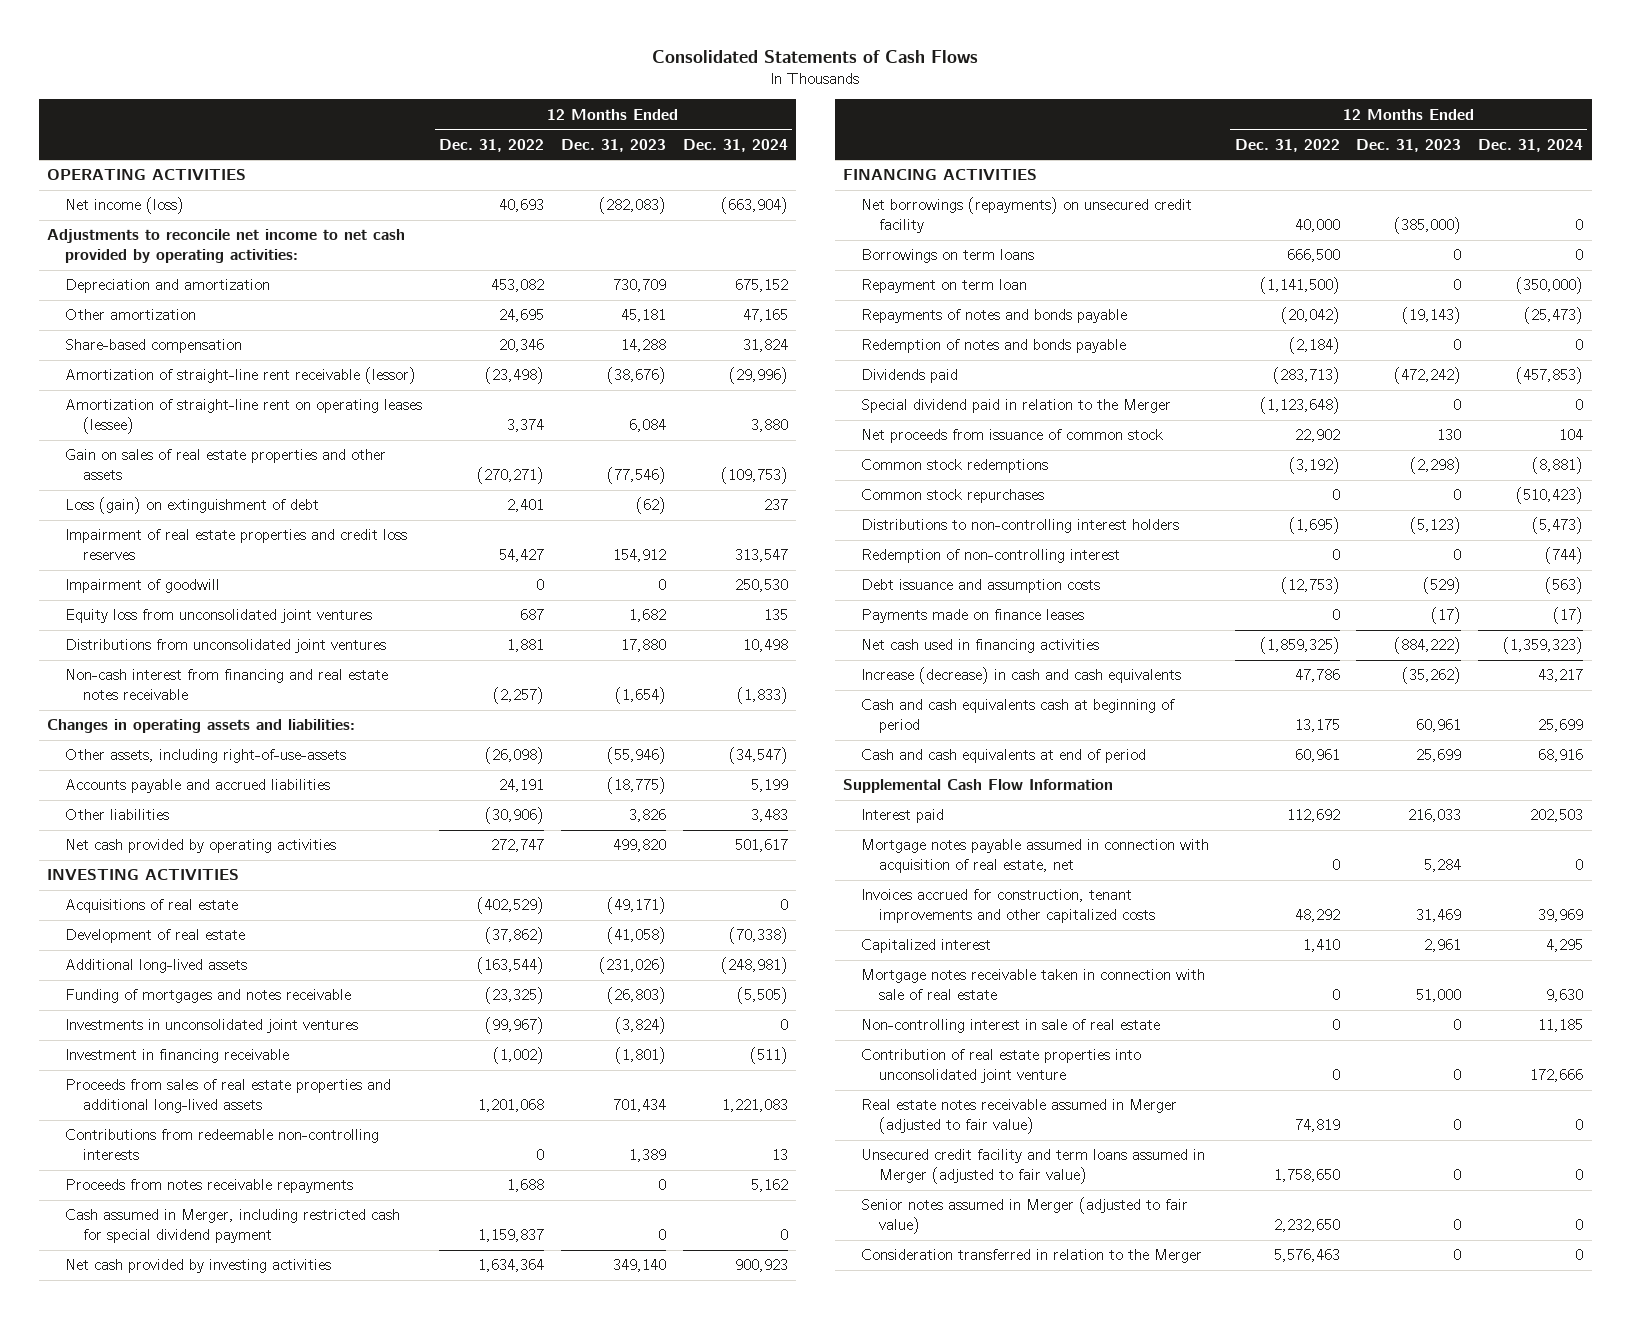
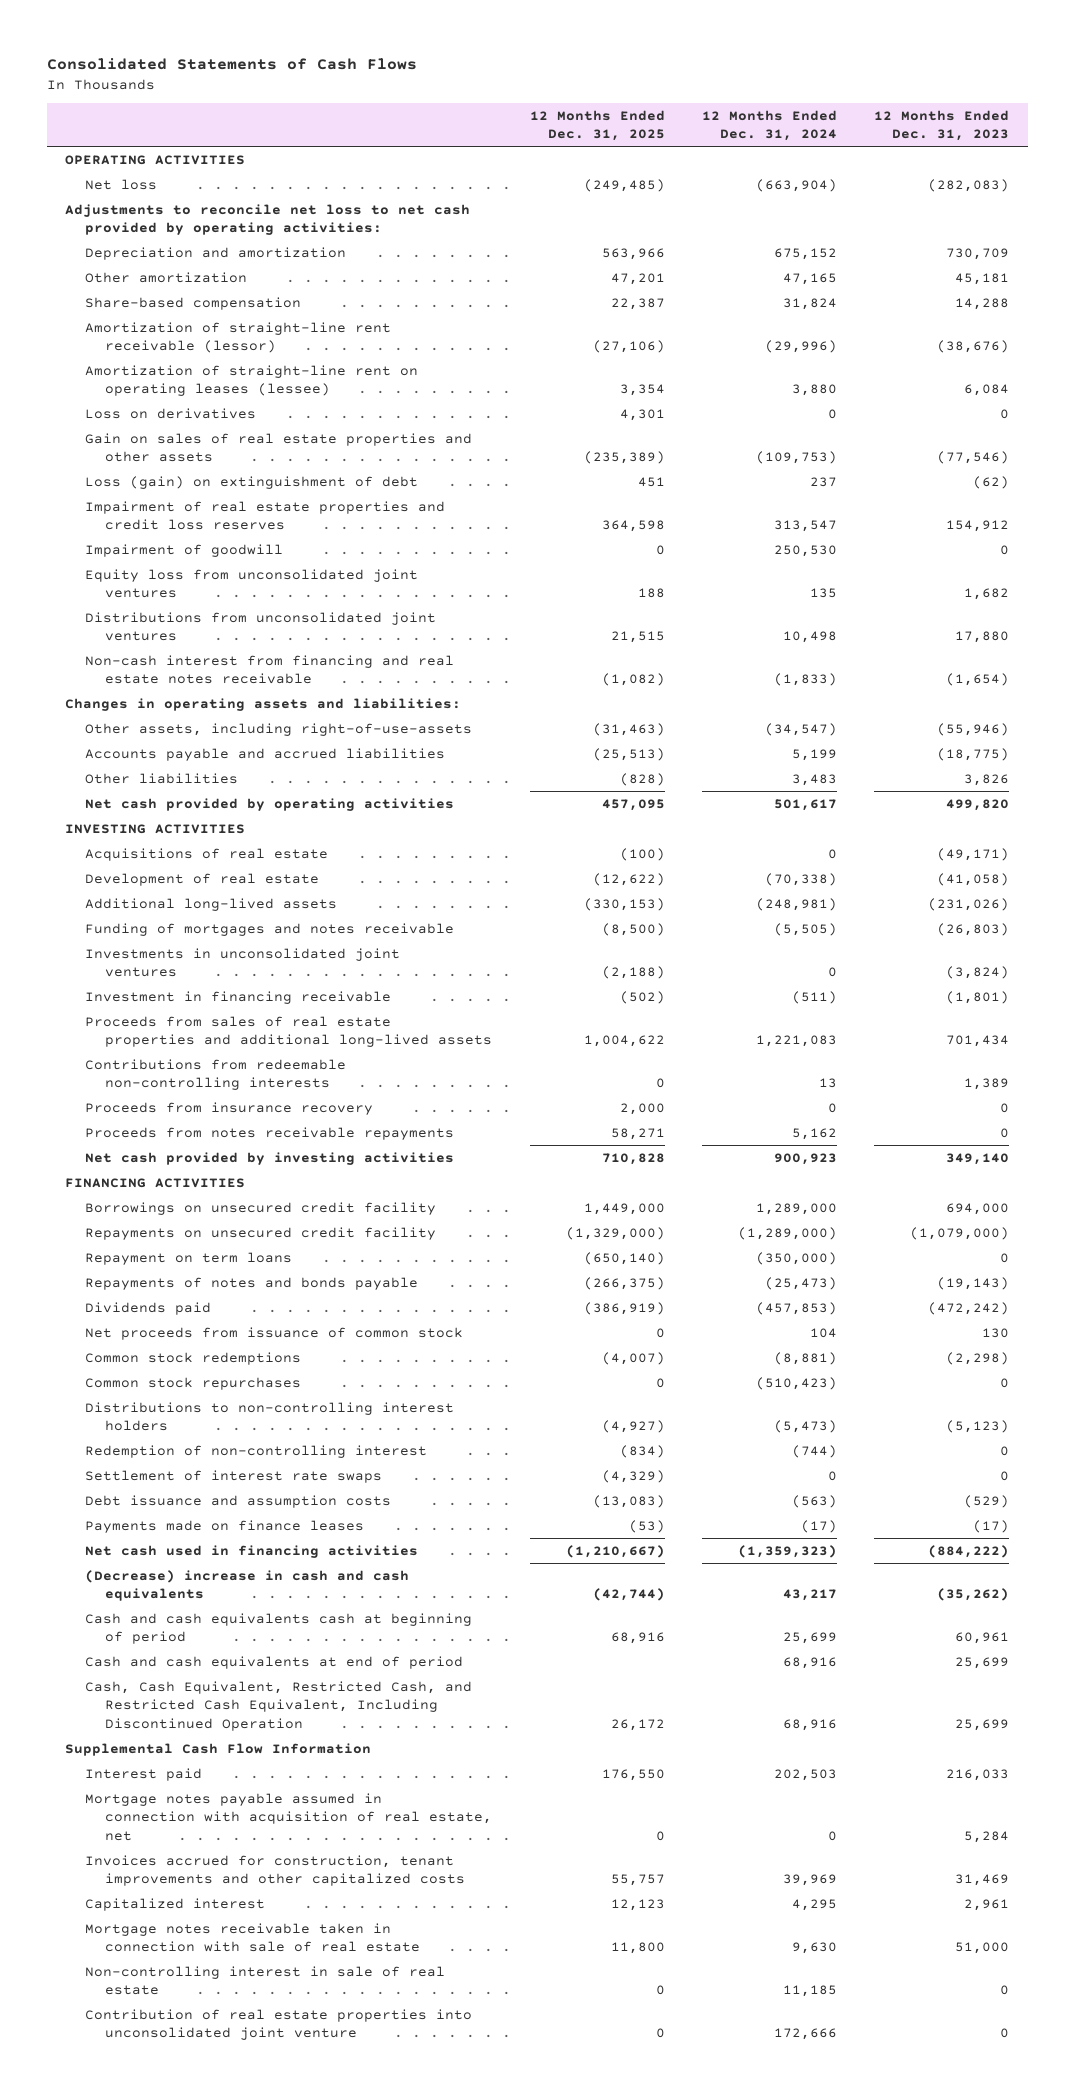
- | 12 Months Ended Dec. 31, 2022 | 12 Months Ended Dec. 31, 2023 | 12 Months Ended Dec. 31, 2024
+ | 12 Months Ended Dec. 31, 2025 | 12 Months Ended Dec. 31, 2024 | 12 Months Ended Dec. 31, 2023
- Net income (loss) | 40,693 | (282,083) | (663,904)
- Adjustments to reconcile net income to net cash provided by operating activities:
+ Net loss | (249,485) | (663,904) | (282,083)
+ Adjustments to reconcile net loss to net cash provided by operating activities:
+ Loss on derivatives | 4,301 | 0 | 0
+ Proceeds from insurance recovery | 2,000 | 0 | 0
- Cash assumed in Merger, including restricted cash for special dividend payment | 1,159,837 | 0 | 0
- Net borrowings (repayments) on unsecured credit facility | 40,000 | (385,000) | 0
- Borrowings on term loans | 666,500 | 0 | 0
- Repayment on term loan | (1,141,500) | 0 | (350,000)
+ Borrowings on unsecured credit facility | 1,449,000 | 1,289,000 | 694,000
+ Repayments on unsecured credit facility | (1,329,000) | (1,289,000) | (1,079,000)
+ Repayment on term loans | (650,140) | (350,000) | 0
- Redemption of notes and bonds payable | (2,184) | 0 | 0
- Special dividend paid in relation to the Merger | (1,123,648) | 0 | 0
+ Settlement of interest rate swaps | (4,329) | 0 | 0
- Increase (decrease) in cash and cash equivalents | 47,786 | (35,262) | 43,217
+ (Decrease) increase in cash and cash equivalents | (42,744) | 43,217 | (35,262)
+ Cash, Cash Equivalent, Restricted Cash, and Restricted Cash Equivalent, Including Discontinued Operation | 26,172 | 68,916 | 25,699
- Real estate notes receivable assumed in Merger (adjusted to fair value) | 74,819 | 0 | 0
- Unsecured credit facility and term loans assumed in Merger (adjusted to fair value) | 1,758,650 | 0 | 0
- Senior notes assumed in Merger (adjusted to fair value) | 2,232,650 | 0 | 0
- Consideration transferred in relation to the Merger | 5,576,463 | 0 | 0

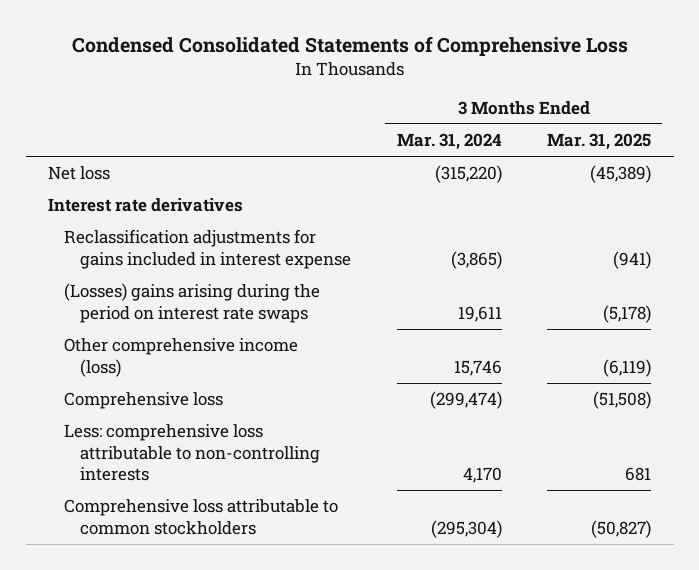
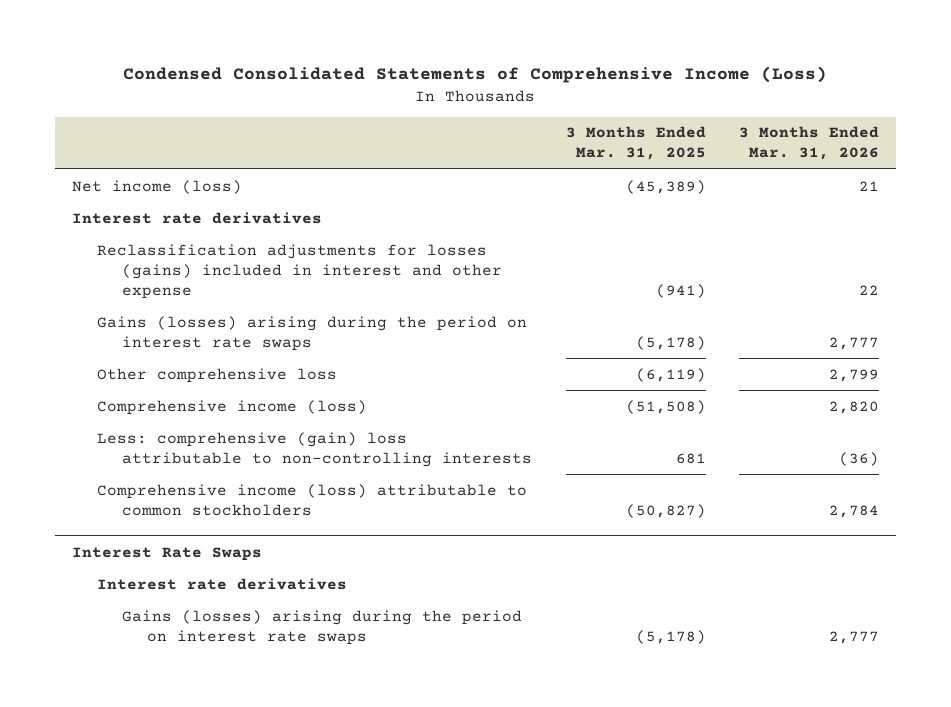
- Condensed Consolidated Statements of Comprehensive Loss
+ Condensed Consolidated Statements of Comprehensive Income (Loss)
- | 3 Months Ended Mar. 31, 2024 | 3 Months Ended Mar. 31, 2025
+ | 3 Months Ended Mar. 31, 2025 | 3 Months Ended Mar. 31, 2026
- Net loss | (315,220) | (45,389)
+ Net income (loss) | (45,389) | 21
- Reclassification adjustments for gains included in interest expense | (3,865) | (941)
- (Losses) gains arising during the period on interest rate swaps | 19,611 | (5,178)
- Other comprehensive income (loss) | 15,746 | (6,119)
- Comprehensive loss | (299,474) | (51,508)
- Less: comprehensive loss attributable to non-controlling interests | 4,170 | 681
- Comprehensive loss attributable to common stockholders | (295,304) | (50,827)
+ Reclassification adjustments for losses (gains) included in interest and other expense | (941) | 22
+ Gains (losses) arising during the period on interest rate swaps | (5,178) | 2,777
+ Other comprehensive loss | (6,119) | 2,799
+ Comprehensive income (loss) | (51,508) | 2,820
+ Less: comprehensive (gain) loss attributable to non-controlling interests | 681 | (36)
+ Comprehensive income (loss) attributable to common stockholders | (50,827) | 2,784
+ Interest Rate Swaps
+ Interest rate derivatives
+ Gains (losses) arising during the period on interest rate swaps | (5,178) | 2,777

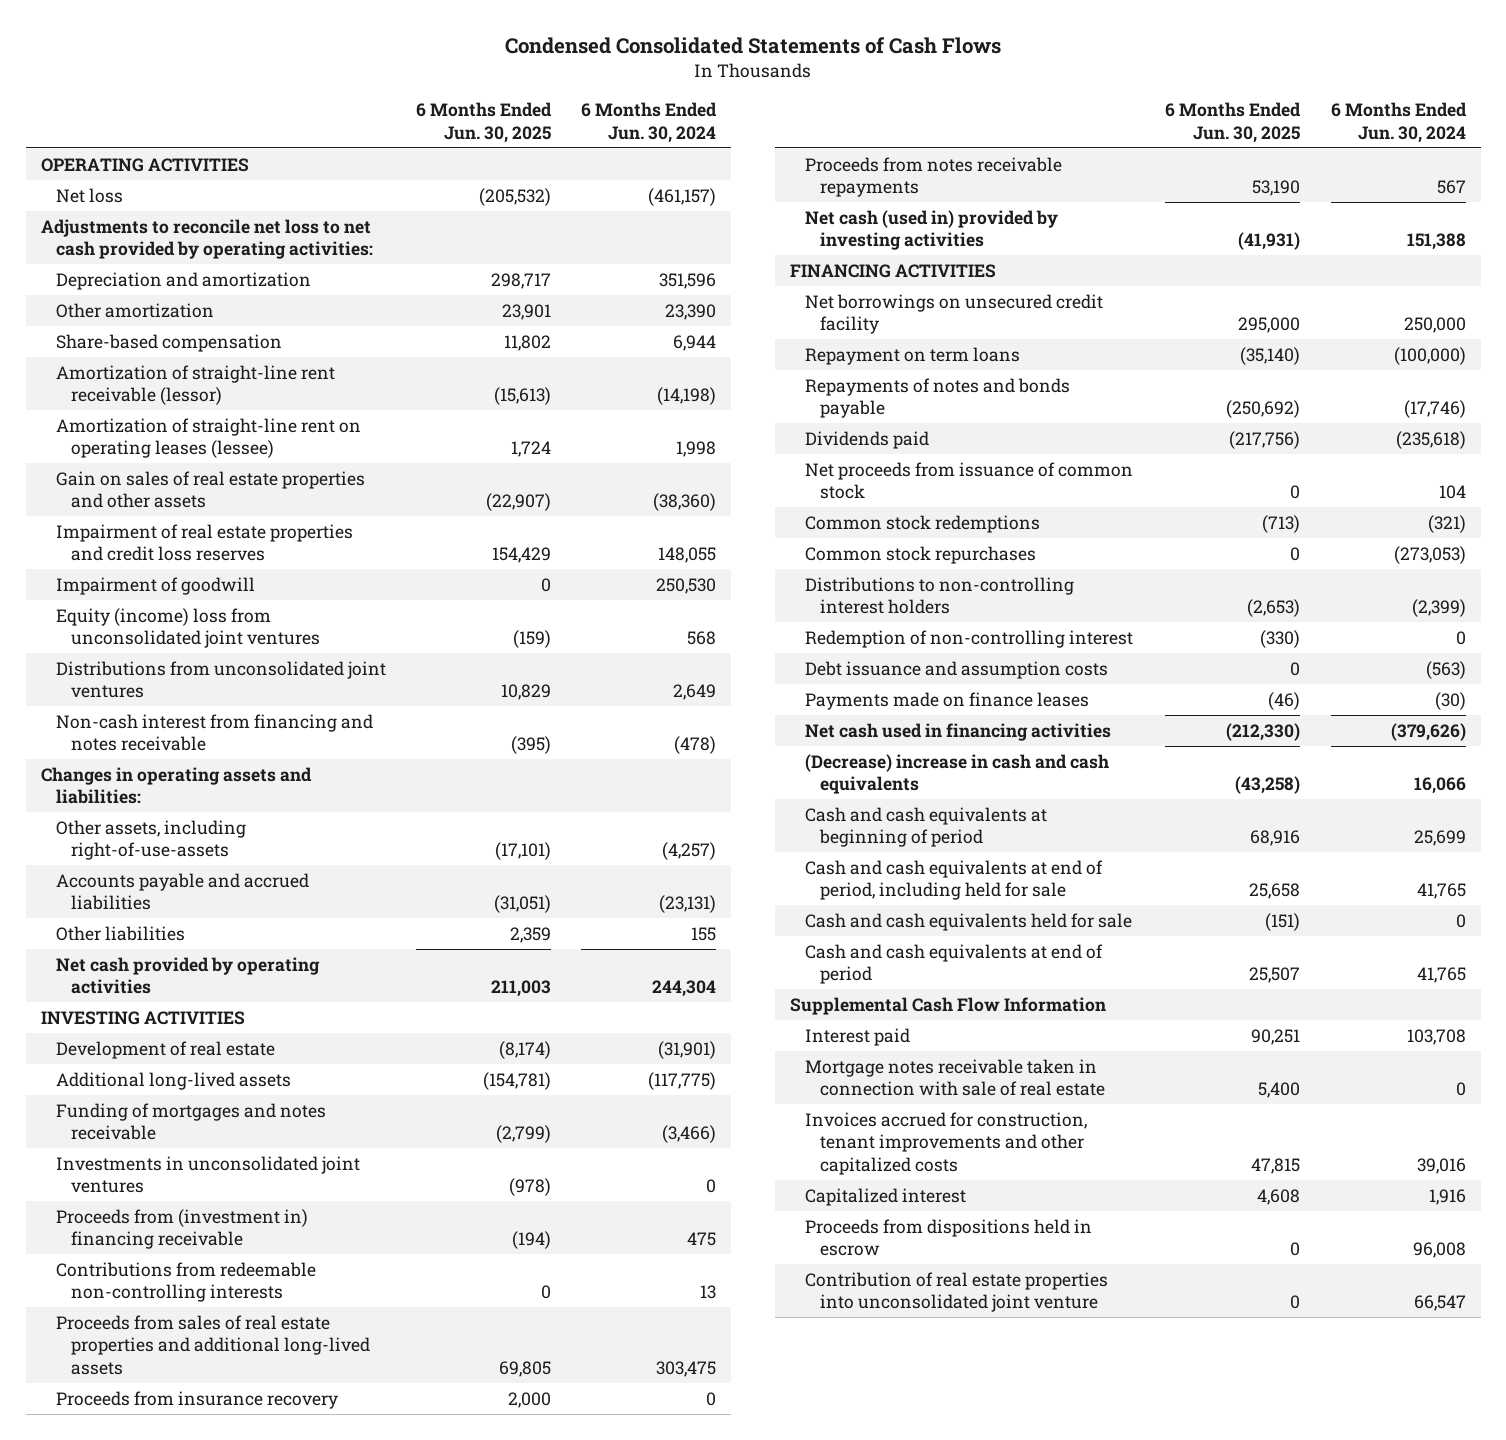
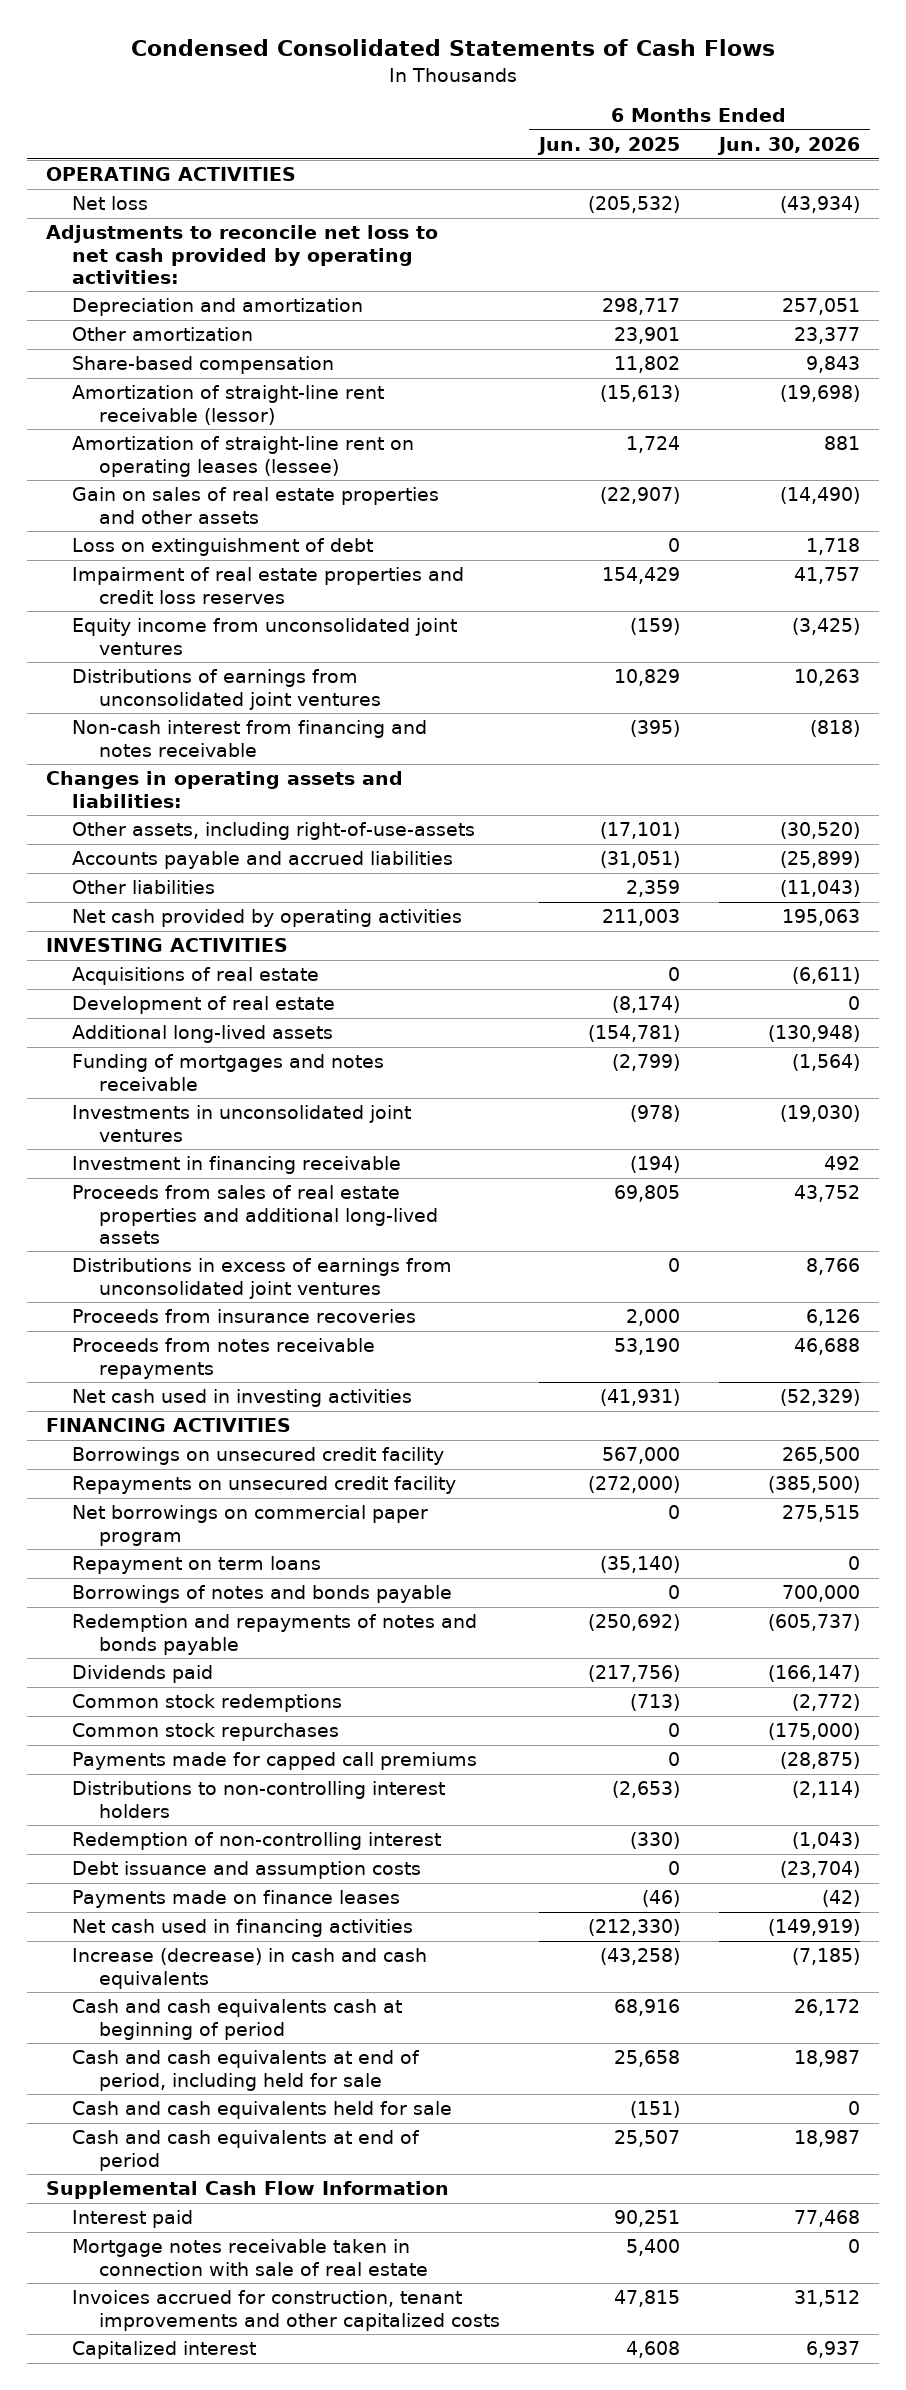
- | 6 Months Ended Jun. 30, 2025 | 6 Months Ended Jun. 30, 2024
+ | 6 Months Ended Jun. 30, 2025 | 6 Months Ended Jun. 30, 2026
+ Loss on extinguishment of debt | 0 | 1,718
- Impairment of goodwill | 0 | 250,530
- Equity (income) loss from unconsolidated joint ventures | (159) | 568
- Distributions from unconsolidated joint ventures | 10,829 | 2,649
+ Equity income from unconsolidated joint ventures | (159) | (3,425)
+ Distributions of earnings from unconsolidated joint ventures | 10,829 | 10,263
+ Acquisitions of real estate | 0 | (6,611)
- Proceeds from (investment in) financing receivable | (194) | 475
- Contributions from redeemable non-controlling interests | 0 | 13
+ Investment in financing receivable | (194) | 492
- Proceeds from insurance recovery | 2,000 | 0
+ Distributions in excess of earnings from unconsolidated joint ventures | 0 | 8,766
+ Proceeds from insurance recoveries | 2,000 | 6,126
- Net cash (used in) provided by investing activities | (41,931) | 151,388
+ Net cash used in investing activities | (41,931) | (52,329)
- Net borrowings on unsecured credit facility | 295,000 | 250,000
+ Borrowings on unsecured credit facility | 567,000 | 265,500
+ Repayments on unsecured credit facility | (272,000) | (385,500)
+ Net borrowings on commercial paper program | 0 | 275,515
- Repayments of notes and bonds payable | (250,692) | (17,746)
+ Borrowings of notes and bonds payable | 0 | 700,000
+ Redemption and repayments of notes and bonds payable | (250,692) | (605,737)
- Net proceeds from issuance of common stock | 0 | 104
+ Payments made for capped call premiums | 0 | (28,875)
- (Decrease) increase in cash and cash equivalents | (43,258) | 16,066
- Cash and cash equivalents at beginning of period | 68,916 | 25,699
+ Increase (decrease) in cash and cash equivalents | (43,258) | (7,185)
+ Cash and cash equivalents cash at beginning of period | 68,916 | 26,172
- Proceeds from dispositions held in escrow | 0 | 96,008
- Contribution of real estate properties into unconsolidated joint venture | 0 | 66,547

